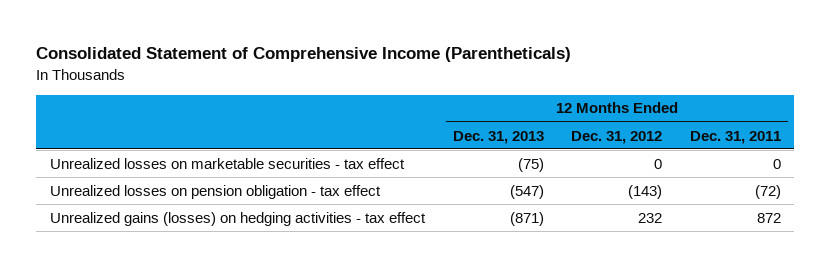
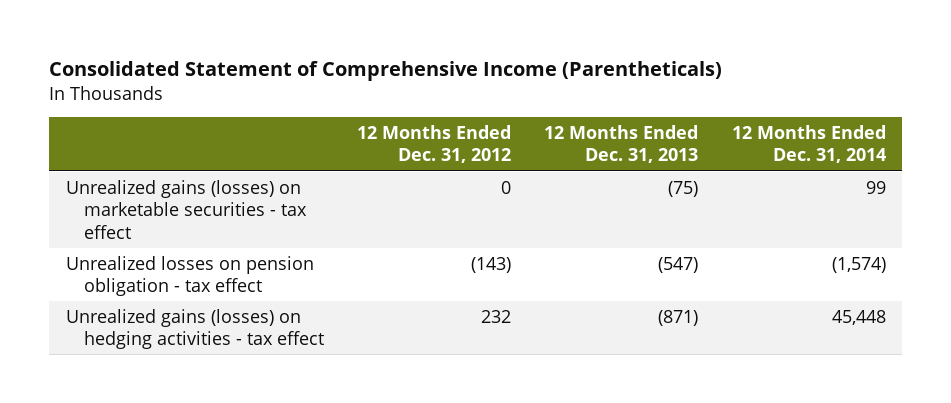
- | 12 Months Ended Dec. 31, 2013 | 12 Months Ended Dec. 31, 2012 | 12 Months Ended Dec. 31, 2011
+ | 12 Months Ended Dec. 31, 2012 | 12 Months Ended Dec. 31, 2013 | 12 Months Ended Dec. 31, 2014
- Unrealized losses on marketable securities - tax effect | (75) | 0 | 0
+ Unrealized gains (losses) on marketable securities - tax effect | 0 | (75) | 99

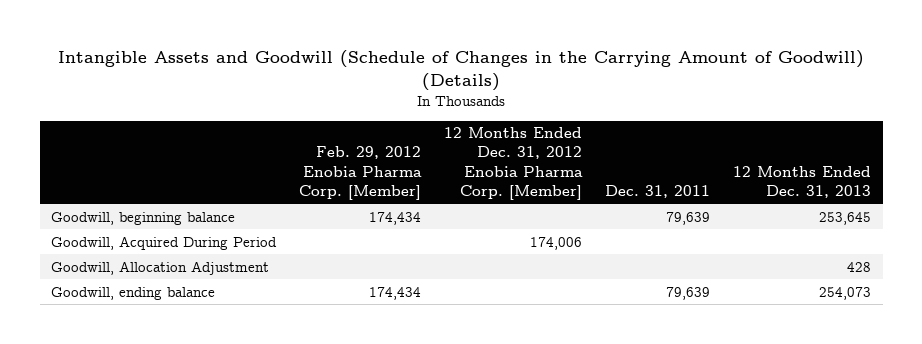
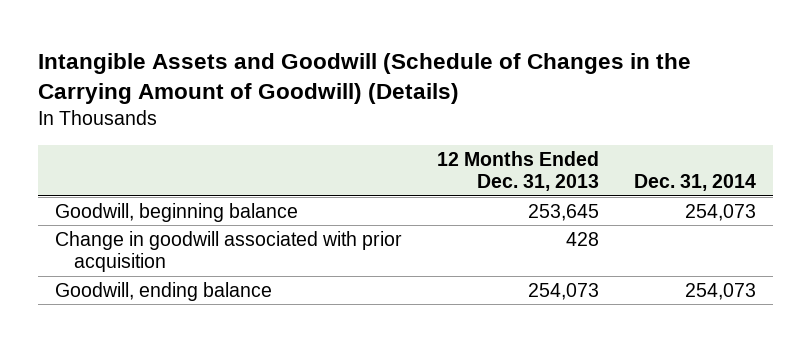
- | Feb. 29, 2012 Enobia Pharma Corp. [Member] | 12 Months Ended Dec. 31, 2012 Enobia Pharma Corp. [Member] | Dec. 31, 2011 | 12 Months Ended Dec. 31, 2013
+ | 12 Months Ended Dec. 31, 2013 | Dec. 31, 2014
- Goodwill, Acquired During Period | | 174,006 | |
- Goodwill, Allocation Adjustment | | | | 428
+ Change in goodwill associated with prior acquisition | 428 |

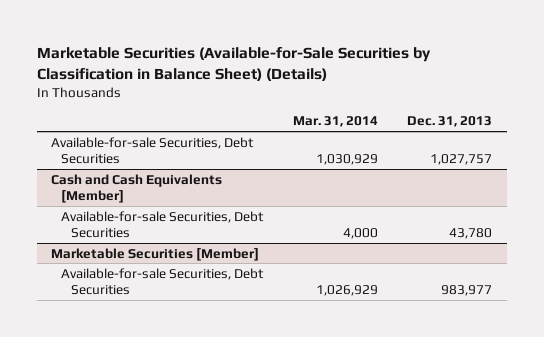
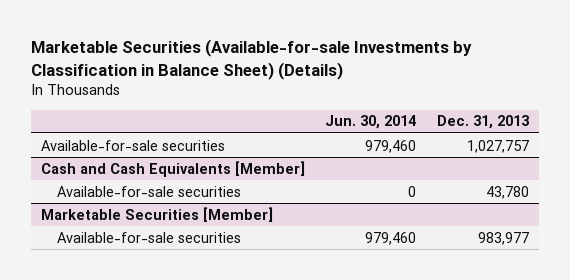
- Marketable Securities (Available-for-Sale Securities by Classification in Balance Sheet) (Details)
+ Marketable Securities (Available-for-sale Investments by Classification in Balance Sheet) (Details)
- | Mar. 31, 2014 | Dec. 31, 2013
+ | Jun. 30, 2014 | Dec. 31, 2013
- Available-for-sale Securities, Debt Securities | 1,030,929 | 1,027,757
+ Available-for-sale securities | 979,460 | 1,027,757
@ Cash and Cash Equivalents [Member]
- Available-for-sale Securities, Debt Securities | 4,000 | 43,780
+ Available-for-sale securities | 0 | 43,780
@ Marketable Securities [Member]
- Available-for-sale Securities, Debt Securities | 1,026,929 | 983,977
+ Available-for-sale securities | 979,460 | 983,977

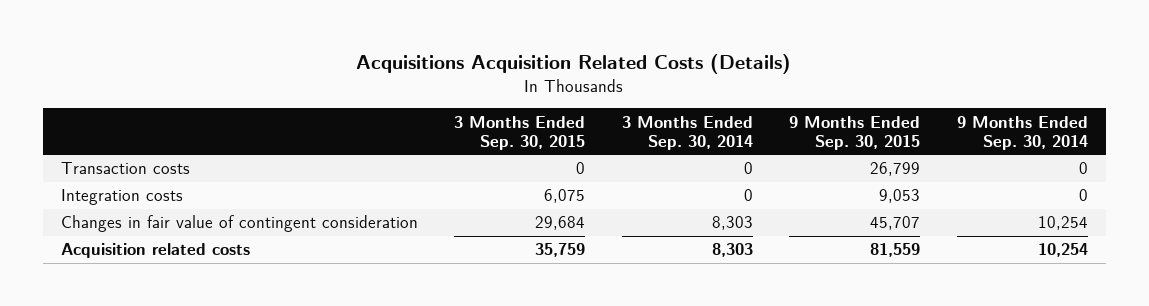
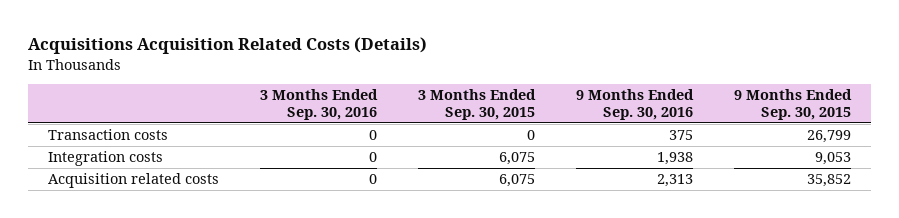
- | 3 Months Ended Sep. 30, 2015 | 3 Months Ended Sep. 30, 2014 | 9 Months Ended Sep. 30, 2015 | 9 Months Ended Sep. 30, 2014
+ | 3 Months Ended Sep. 30, 2016 | 3 Months Ended Sep. 30, 2015 | 9 Months Ended Sep. 30, 2016 | 9 Months Ended Sep. 30, 2015
- Changes in fair value of contingent consideration | 29,684 | 8,303 | 45,707 | 10,254
- Acquisition related costs | 35,759 | 8,303 | 81,559 | 10,254
+ Acquisition related costs | 0 | 6,075 | 2,313 | 35,852

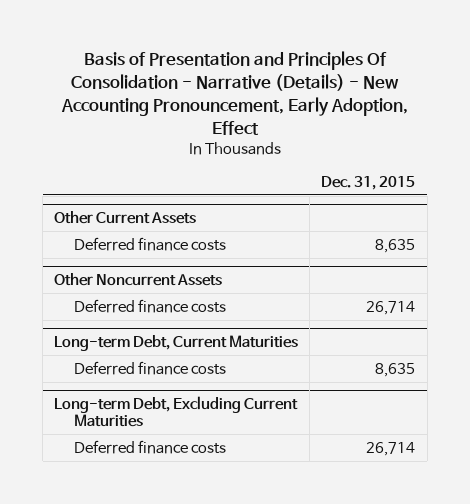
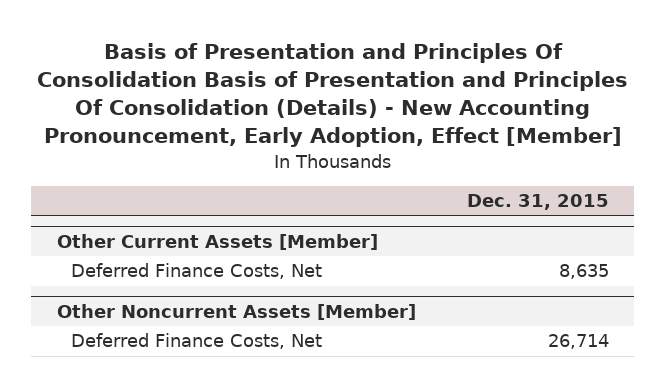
- Basis of Presentation and Principles Of Consolidation - Narrative (Details) - New Accounting Pronouncement, Early Adoption, Effect
+ Basis of Presentation and Principles Of Consolidation Basis of Presentation and Principles Of Consolidation (Details) - New Accounting Pronouncement, Early Adoption, Effect [Member]
- Other Current Assets
- Deferred finance costs | 8,635
- Other Noncurrent Assets
- Deferred finance costs | 26,714
- Long-term Debt, Current Maturities
- Deferred finance costs | 8,635
- Long-term Debt, Excluding Current Maturities
- Deferred finance costs | 26,714
+ Other Current Assets [Member]
+ Deferred Finance Costs, Net | 8,635
+ Other Noncurrent Assets [Member]
+ Deferred Finance Costs, Net | 26,714

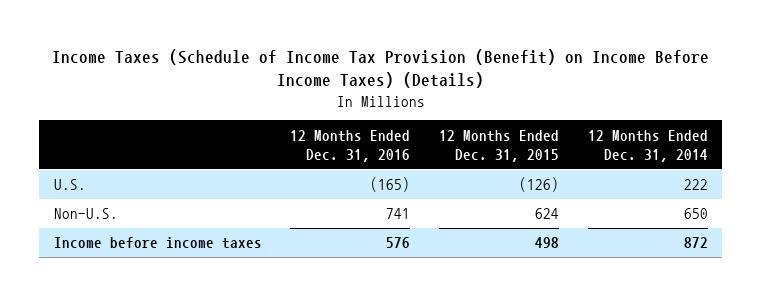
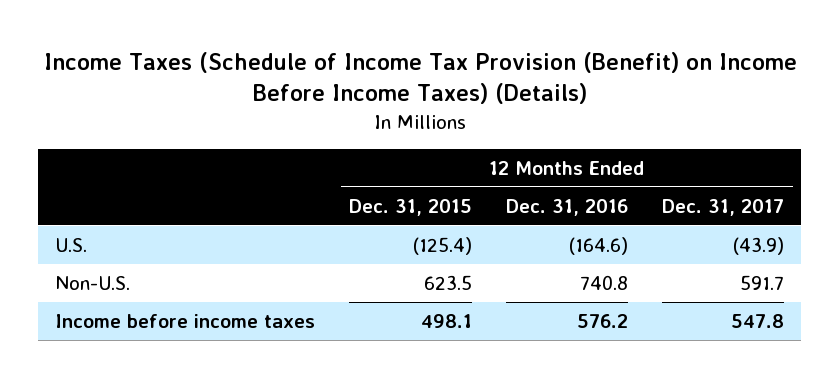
- | 12 Months Ended Dec. 31, 2016 | 12 Months Ended Dec. 31, 2015 | 12 Months Ended Dec. 31, 2014
+ | 12 Months Ended Dec. 31, 2015 | 12 Months Ended Dec. 31, 2016 | 12 Months Ended Dec. 31, 2017
- U.S. | (165) | (126) | 222
- Non-U.S. | 741 | 624 | 650
- Income before income taxes | 576 | 498 | 872
+ U.S. | (125.4) | (164.6) | (43.9)
+ Non-U.S. | 623.5 | 740.8 | 591.7
+ Income before income taxes | 498.1 | 576.2 | 547.8

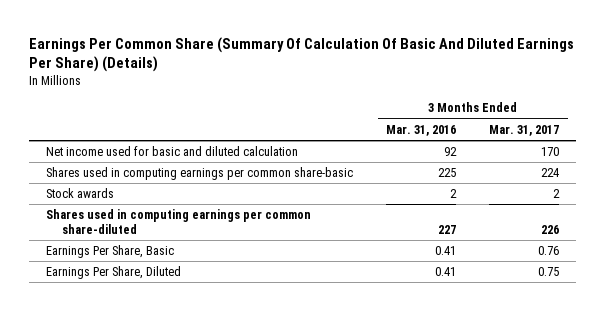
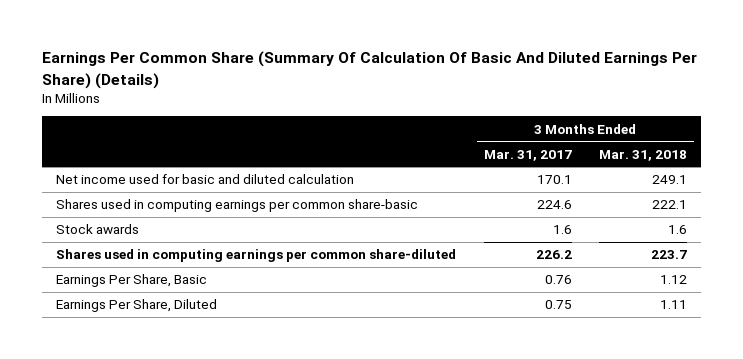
- | 3 Months Ended Mar. 31, 2016 | 3 Months Ended Mar. 31, 2017
+ | 3 Months Ended Mar. 31, 2017 | 3 Months Ended Mar. 31, 2018
- Net income used for basic and diluted calculation | 92 | 170
- Shares used in computing earnings per common share-basic | 225 | 224
- Stock awards | 2 | 2
- Shares used in computing earnings per common share-diluted | 227 | 226
+ Net income used for basic and diluted calculation | 170.1 | 249.1
+ Shares used in computing earnings per common share-basic | 224.6 | 222.1
+ Stock awards | 1.6 | 1.6
+ Shares used in computing earnings per common share-diluted | 226.2 | 223.7

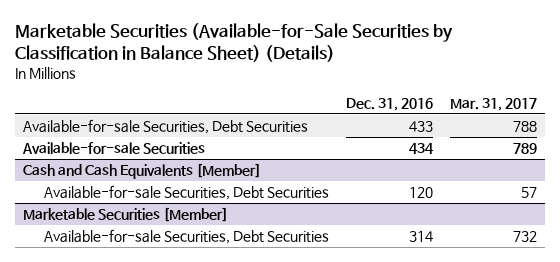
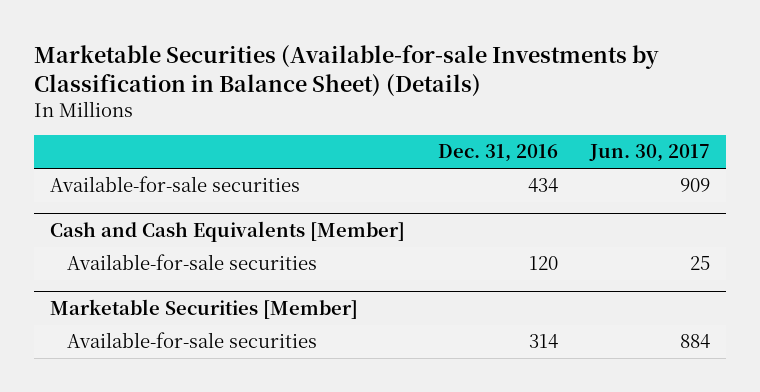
- Marketable Securities (Available-for-Sale Securities by Classification in Balance Sheet) (Details)
+ Marketable Securities (Available-for-sale Investments by Classification in Balance Sheet) (Details)
- | Dec. 31, 2016 | Mar. 31, 2017
+ | Dec. 31, 2016 | Jun. 30, 2017
- Available-for-sale Securities, Debt Securities | 433 | 788
- Available-for-sale Securities | 434 | 789
+ Available-for-sale securities | 434 | 909
@ Cash and Cash Equivalents [Member]
- Available-for-sale Securities, Debt Securities | 120 | 57
+ Available-for-sale securities | 120 | 25
@ Marketable Securities [Member]
- Available-for-sale Securities, Debt Securities | 314 | 732
+ Available-for-sale securities | 314 | 884

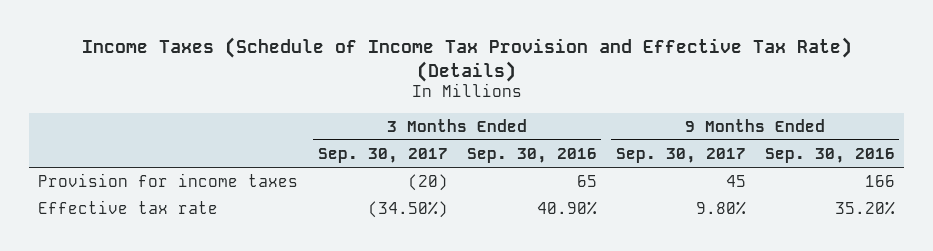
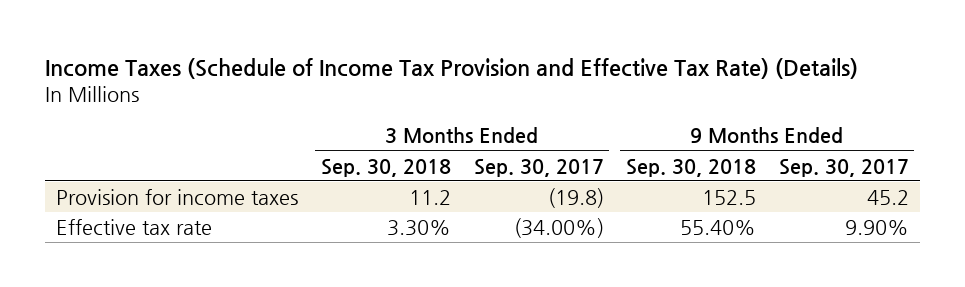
- | 3 Months Ended Sep. 30, 2017 | 3 Months Ended Sep. 30, 2016 | 9 Months Ended Sep. 30, 2017 | 9 Months Ended Sep. 30, 2016
+ | 3 Months Ended Sep. 30, 2018 | 3 Months Ended Sep. 30, 2017 | 9 Months Ended Sep. 30, 2018 | 9 Months Ended Sep. 30, 2017
- Provision for income taxes | (20) | 65 | 45 | 166
- Effective tax rate | (34.50%) | 40.90% | 9.80% | 35.20%
+ Provision for income taxes | 11.2 | (19.8) | 152.5 | 45.2
+ Effective tax rate | 3.30% | (34.00%) | 55.40% | 9.90%

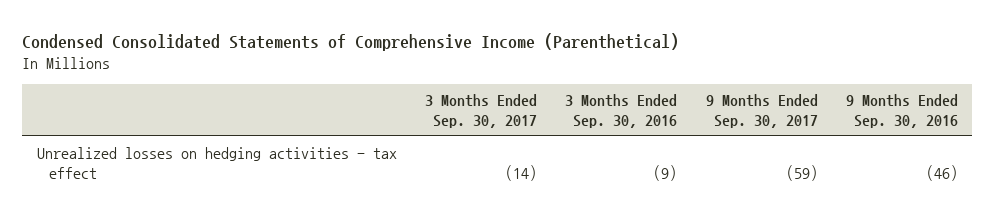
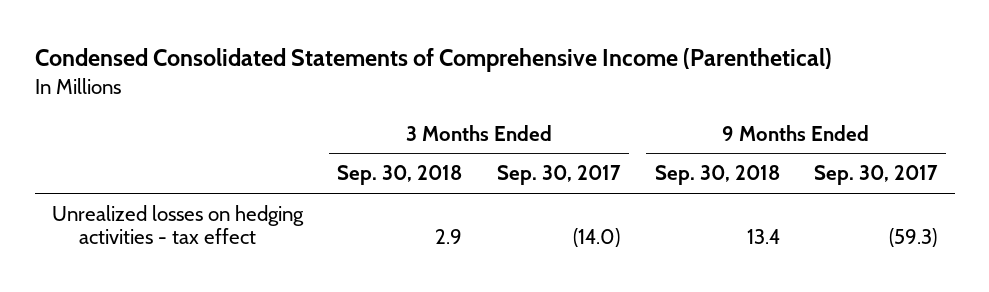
- | 3 Months Ended Sep. 30, 2017 | 3 Months Ended Sep. 30, 2016 | 9 Months Ended Sep. 30, 2017 | 9 Months Ended Sep. 30, 2016
+ | 3 Months Ended Sep. 30, 2018 | 3 Months Ended Sep. 30, 2017 | 9 Months Ended Sep. 30, 2018 | 9 Months Ended Sep. 30, 2017
- Unrealized losses on hedging activities - tax effect | (14) | (9) | (59) | (46)
+ Unrealized losses on hedging activities - tax effect | 2.9 | (14.0) | 13.4 | (59.3)

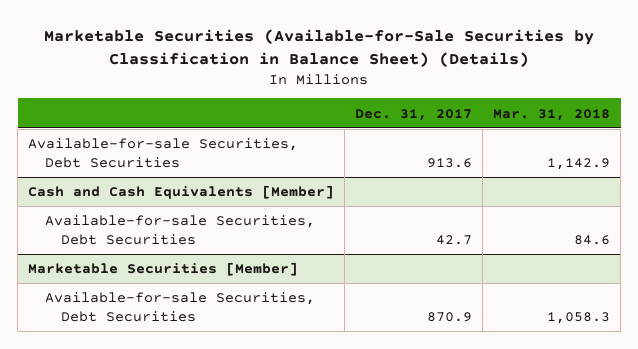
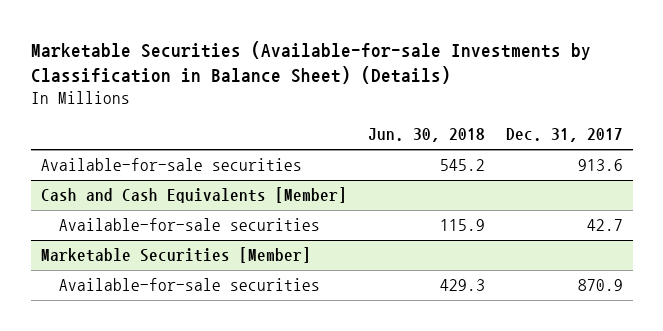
- Marketable Securities (Available-for-Sale Securities by Classification in Balance Sheet) (Details)
+ Marketable Securities (Available-for-sale Investments by Classification in Balance Sheet) (Details)
- | Dec. 31, 2017 | Mar. 31, 2018
+ | Jun. 30, 2018 | Dec. 31, 2017
- Available-for-sale Securities, Debt Securities | 913.6 | 1,142.9
+ Available-for-sale securities | 545.2 | 913.6
@ Cash and Cash Equivalents [Member]
- Available-for-sale Securities, Debt Securities | 42.7 | 84.6
+ Available-for-sale securities | 115.9 | 42.7
@ Marketable Securities [Member]
- Available-for-sale Securities, Debt Securities | 870.9 | 1,058.3
+ Available-for-sale securities | 429.3 | 870.9

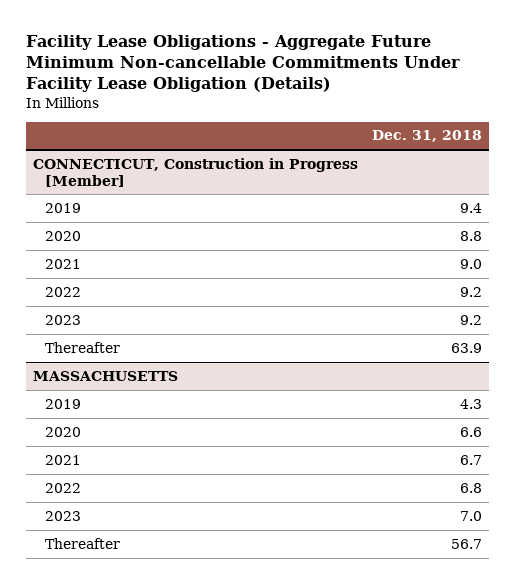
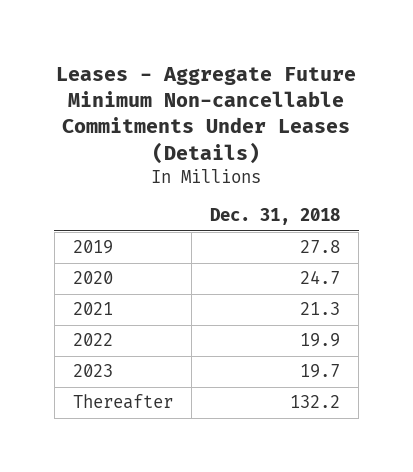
- Facility Lease Obligations - Aggregate Future Minimum Non-cancellable Commitments Under Facility Lease Obligation (Details)
+ Leases - Aggregate Future Minimum Non-cancellable Commitments Under Leases (Details)
- CONNECTICUT, Construction in Progress [Member]
- 2019 | 9.4
- 2020 | 8.8
- 2021 | 9.0
- 2022 | 9.2
- 2023 | 9.2
- Thereafter | 63.9
- MASSACHUSETTS
- 2019 | 4.3
- 2020 | 6.6
- 2021 | 6.7
- 2022 | 6.8
- 2023 | 7.0
- Thereafter | 56.7
+ 2019 | 27.8
+ 2020 | 24.7
+ 2021 | 21.3
+ 2022 | 19.9
+ 2023 | 19.7
+ Thereafter | 132.2

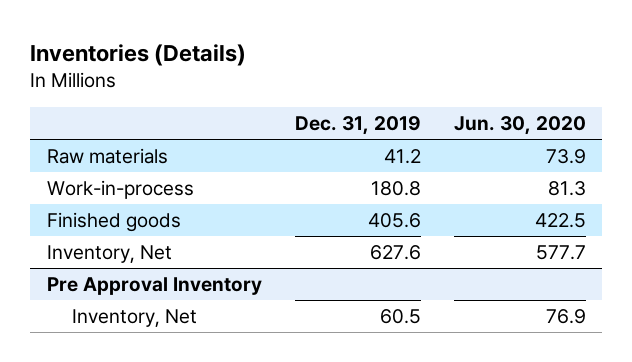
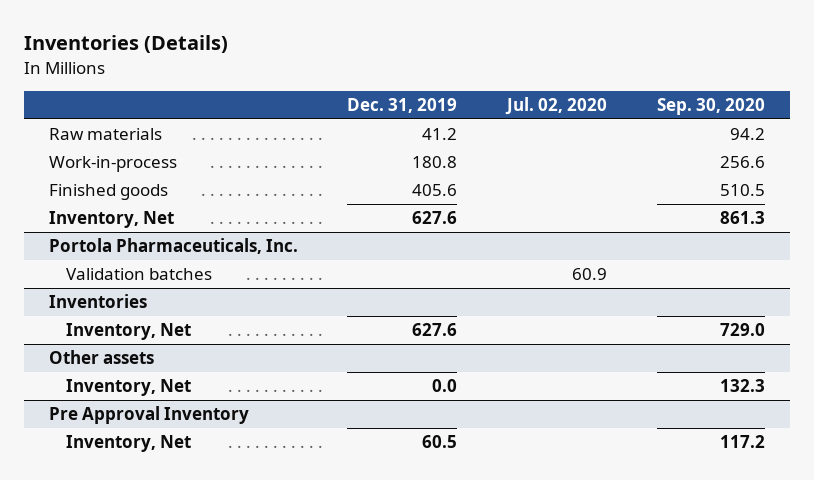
- | Dec. 31, 2019 | Jun. 30, 2020
+ | Dec. 31, 2019 | Jul. 02, 2020 | Sep. 30, 2020
+ Portola Pharmaceuticals, Inc.
+ Validation batches | | 60.9 |
+ Inventories
+ Inventory, Net | 627.6 | | 729.0
+ Other assets
+ Inventory, Net | 0.0 | | 132.3

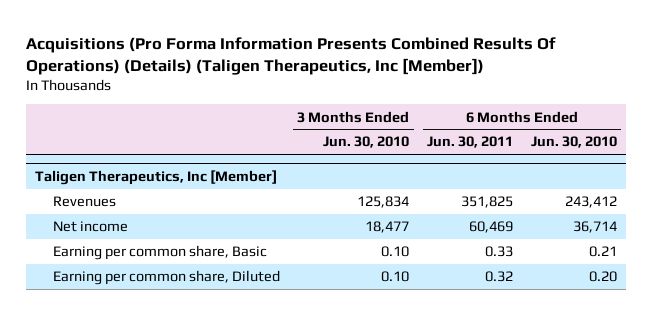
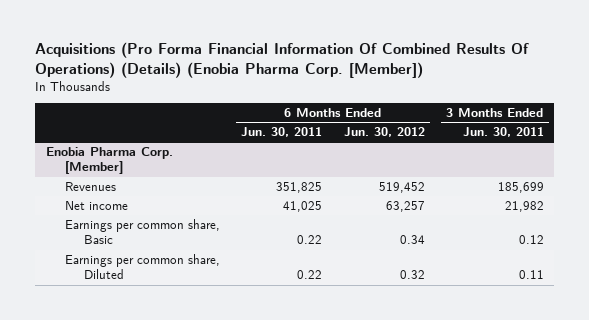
- Acquisitions (Pro Forma Information Presents Combined Results Of Operations) (Details) (Taligen Therapeutics, Inc [Member])
+ Acquisitions (Pro Forma Financial Information Of Combined Results Of Operations) (Details) (Enobia Pharma Corp. [Member])
- | 3 Months Ended Jun. 30, 2010 | 6 Months Ended Jun. 30, 2011 | 6 Months Ended Jun. 30, 2010
+ | 6 Months Ended Jun. 30, 2011 | 6 Months Ended Jun. 30, 2012 | 3 Months Ended Jun. 30, 2011
- Taligen Therapeutics, Inc [Member]
+ Enobia Pharma Corp. [Member]
- Net income | 18,477 | 60,469 | 36,714
- Earning per common share, Basic | 0.10 | 0.33 | 0.21
- Earning per common share, Diluted | 0.10 | 0.32 | 0.20
+ Net income | 41,025 | 63,257 | 21,982
+ Earnings per common share, Basic | 0.22 | 0.34 | 0.12
+ Earnings per common share, Diluted | 0.22 | 0.32 | 0.11

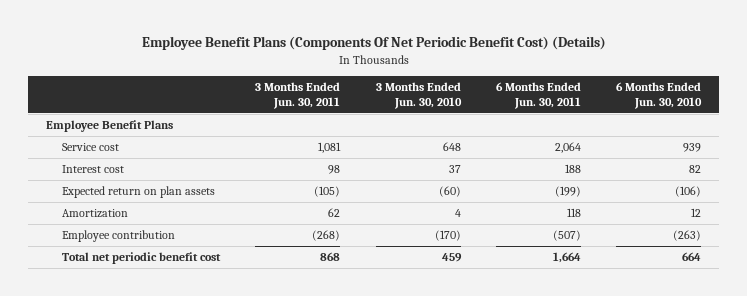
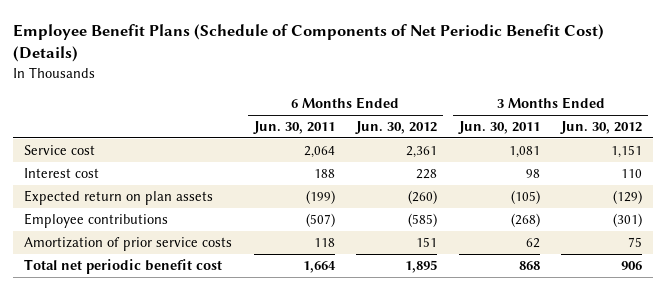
- Employee Benefit Plans (Components Of Net Periodic Benefit Cost) (Details)
+ Employee Benefit Plans (Schedule of Components of Net Periodic Benefit Cost) (Details)
- | 3 Months Ended Jun. 30, 2011 | 3 Months Ended Jun. 30, 2010 | 6 Months Ended Jun. 30, 2011 | 6 Months Ended Jun. 30, 2010
+ | 6 Months Ended Jun. 30, 2011 | 6 Months Ended Jun. 30, 2012 | 3 Months Ended Jun. 30, 2011 | 3 Months Ended Jun. 30, 2012
- Employee Benefit Plans
- Amortization | 62 | 4 | 118 | 12
- Employee contribution | (268) | (170) | (507) | (263)
+ Employee contributions | (507) | (585) | (268) | (301)
+ Amortization of prior service costs | 118 | 151 | 62 | 75

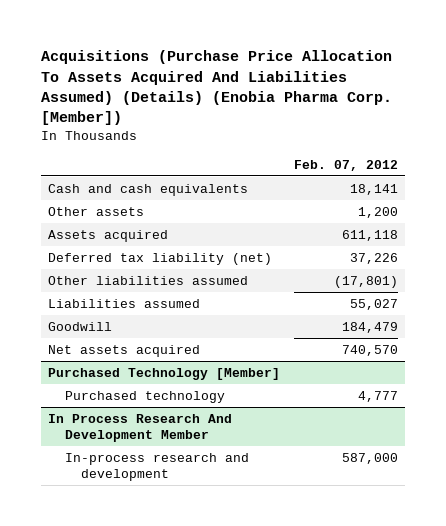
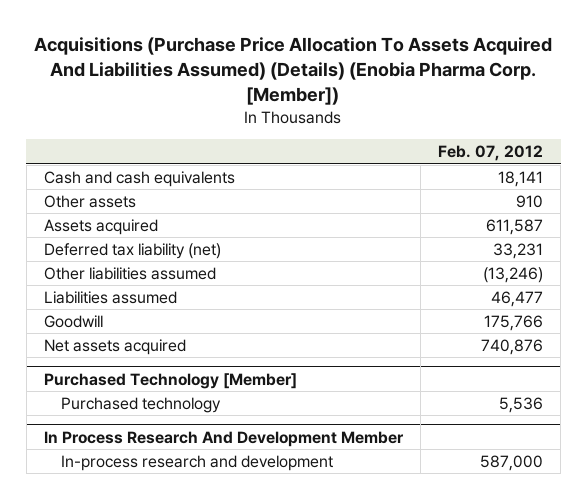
- Other assets | 1,200
- Assets acquired | 611,118
- Deferred tax liability (net) | 37,226
- Other liabilities assumed | (17,801)
- Liabilities assumed | 55,027
- Goodwill | 184,479
- Net assets acquired | 740,570
+ Other assets | 910
+ Assets acquired | 611,587
+ Deferred tax liability (net) | 33,231
+ Other liabilities assumed | (13,246)
+ Liabilities assumed | 46,477
+ Goodwill | 175,766
+ Net assets acquired | 740,876
@ Purchased Technology [Member]
- Purchased technology | 4,777
+ Purchased technology | 5,536

